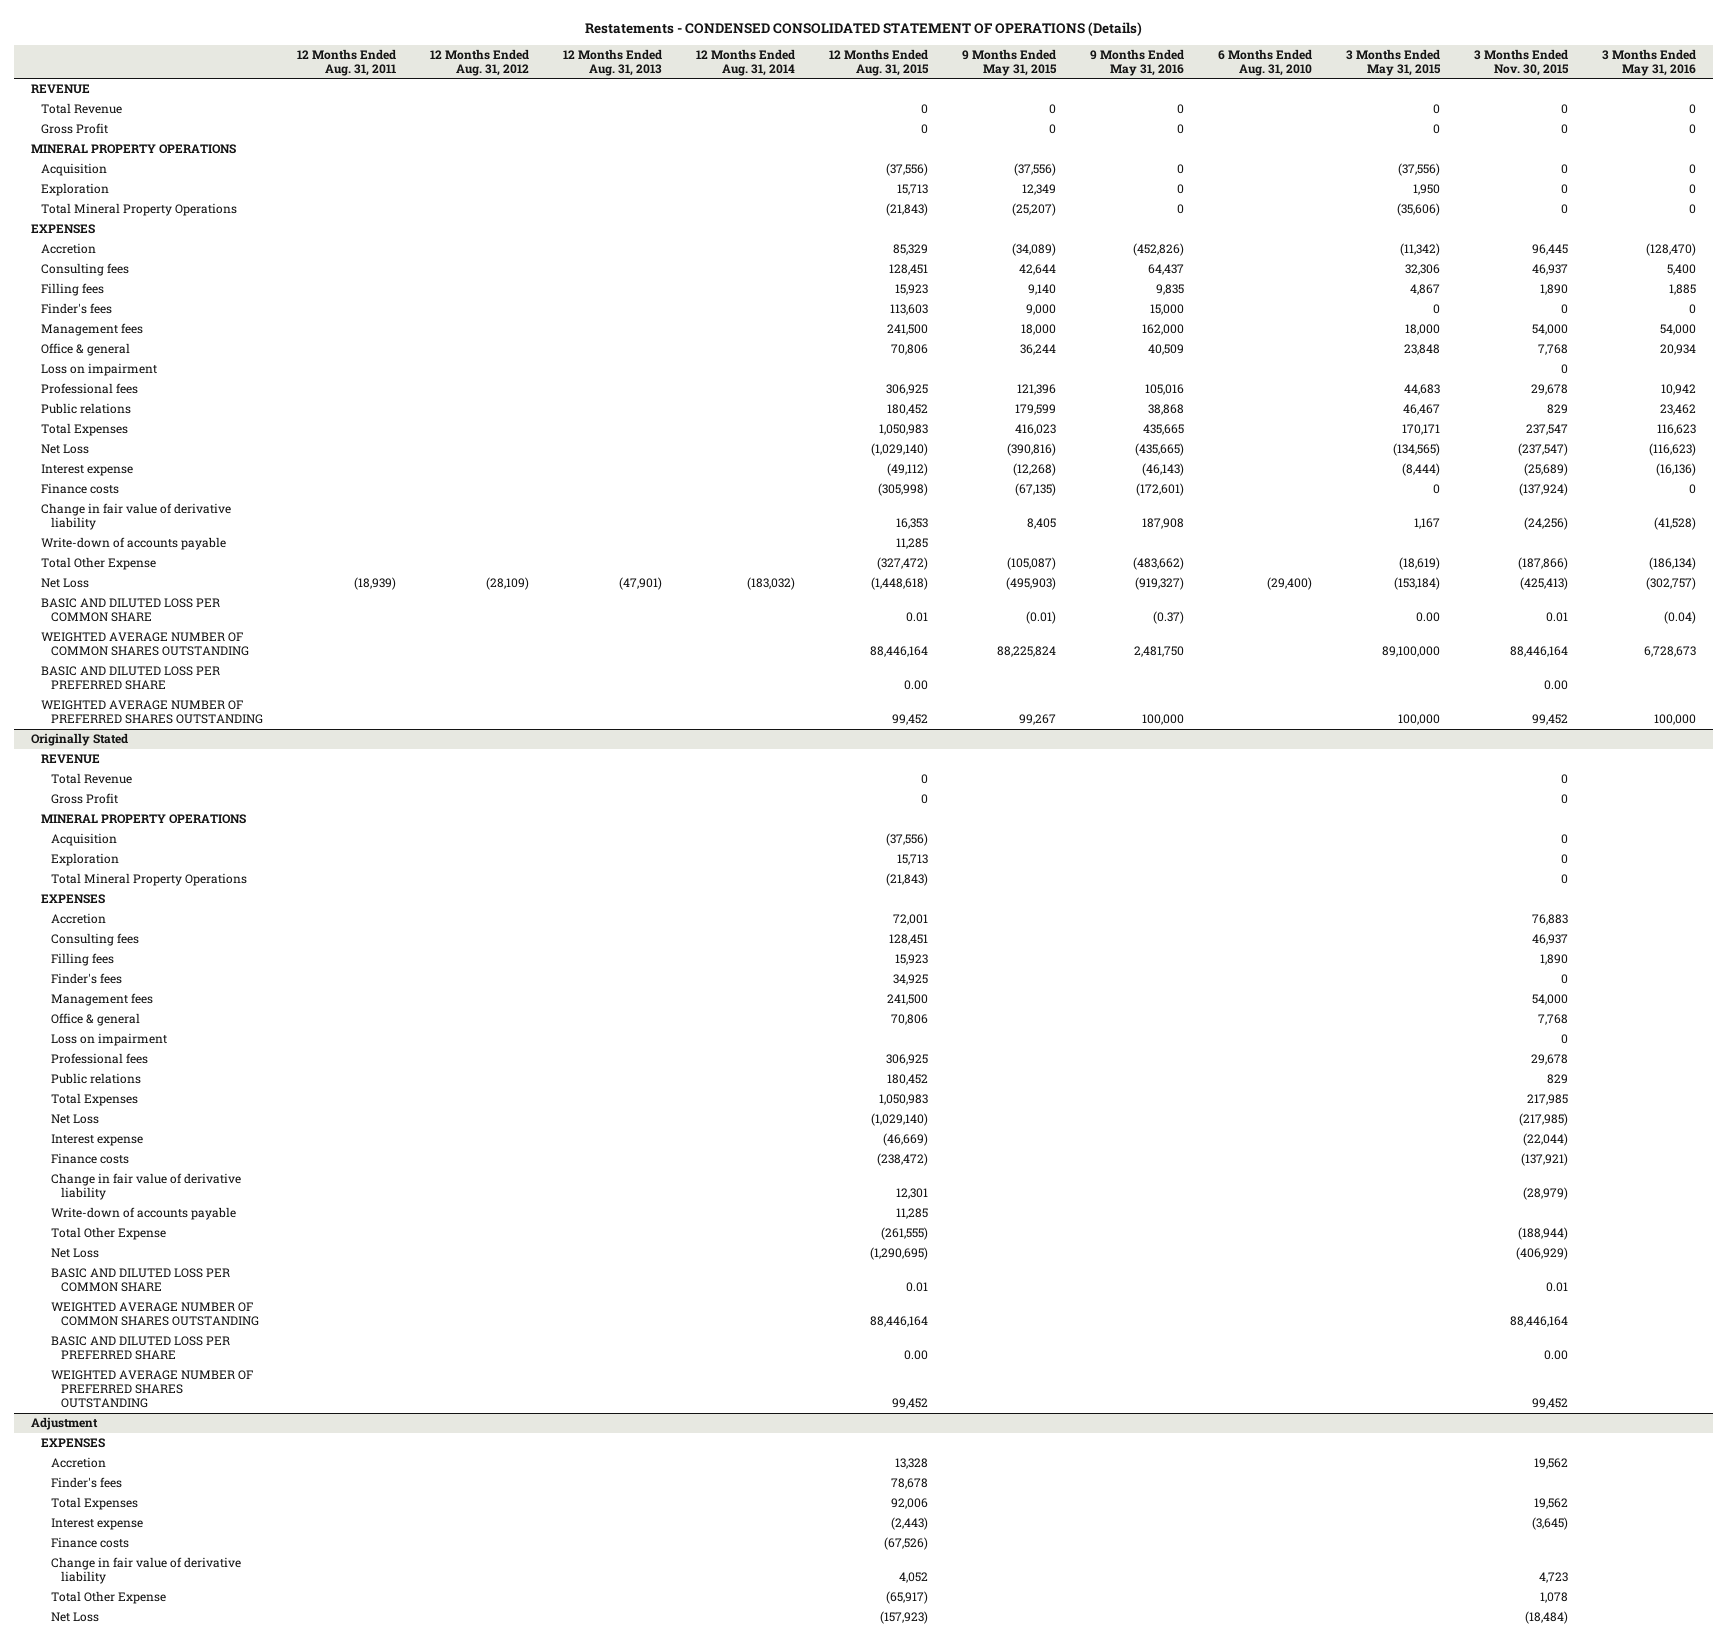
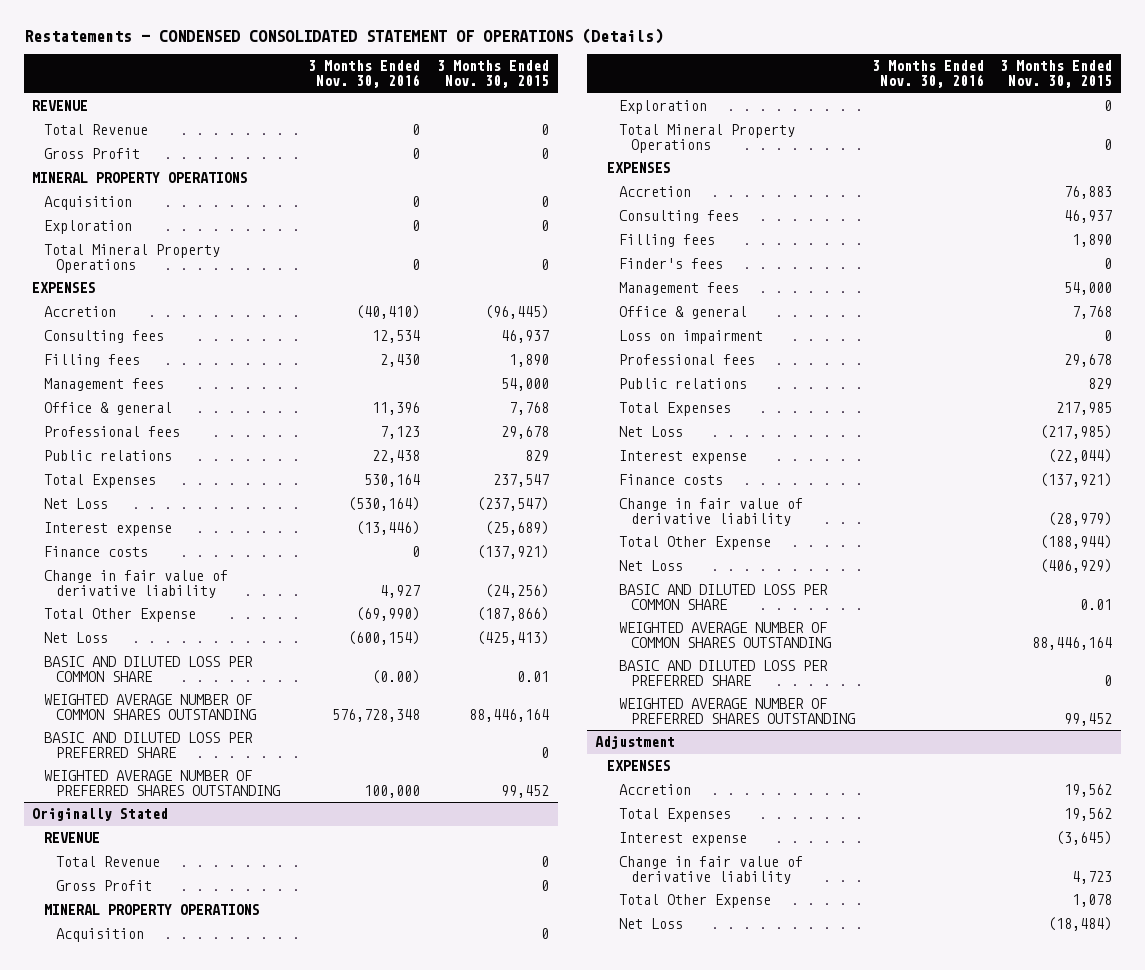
- | 12 Months Ended Aug. 31, 2011 | 12 Months Ended Aug. 31, 2012 | 12 Months Ended Aug. 31, 2013 | 12 Months Ended Aug. 31, 2014 | 12 Months Ended Aug. 31, 2015 | 9 Months Ended May 31, 2015 | 9 Months Ended May 31, 2016 | 6 Months Ended Aug. 31, 2010 | 3 Months Ended May 31, 2015 | 3 Months Ended Nov. 30, 2015 | 3 Months Ended May 31, 2016
+ | 3 Months Ended Nov. 30, 2016 | 3 Months Ended Nov. 30, 2015
- Accretion | | | | | 85,329 | (34,089) | (452,826) | | (11,342) | 96,445 | (128,470)
+ Accretion | (40,410) | (96,445)
- Finder's fees | | | | | 113,603 | 9,000 | 15,000 | | 0 | 0 | 0
- Loss on impairment | | | | | | | | | | 0 |
- Finance costs | | | | | (305,998) | (67,135) | (172,601) | | 0 | (137,924) | 0
+ Finance costs | 0 | (137,921)
- Write-down of accounts payable | | | | | 11,285 | | | | | |
- BASIC AND DILUTED LOSS PER PREFERRED SHARE | | | | | 0.00 | | | | | 0.00 |
+ BASIC AND DILUTED LOSS PER PREFERRED SHARE | | 0
@ Originally Stated
- Write-down of accounts payable | | | | | 11,285 | | | | | |
- BASIC AND DILUTED LOSS PER PREFERRED SHARE | | | | | 0.00 | | | | | 0.00 |
+ BASIC AND DILUTED LOSS PER PREFERRED SHARE | | 0
@ Adjustment
- Finder's fees | | | | | 78,678 | | | | | |
- Finance costs | | | | | (67,526) | | | | | |

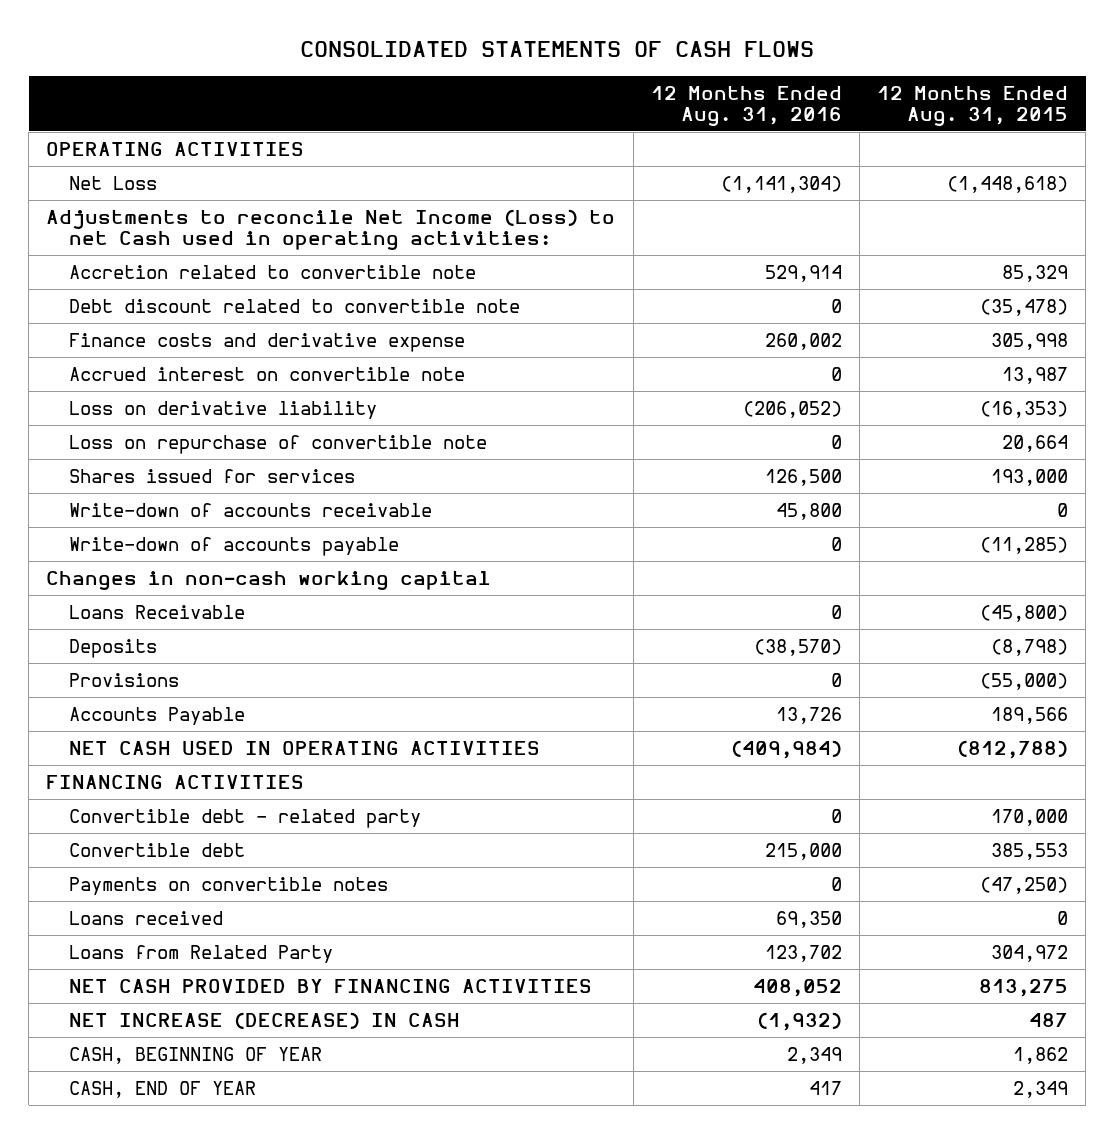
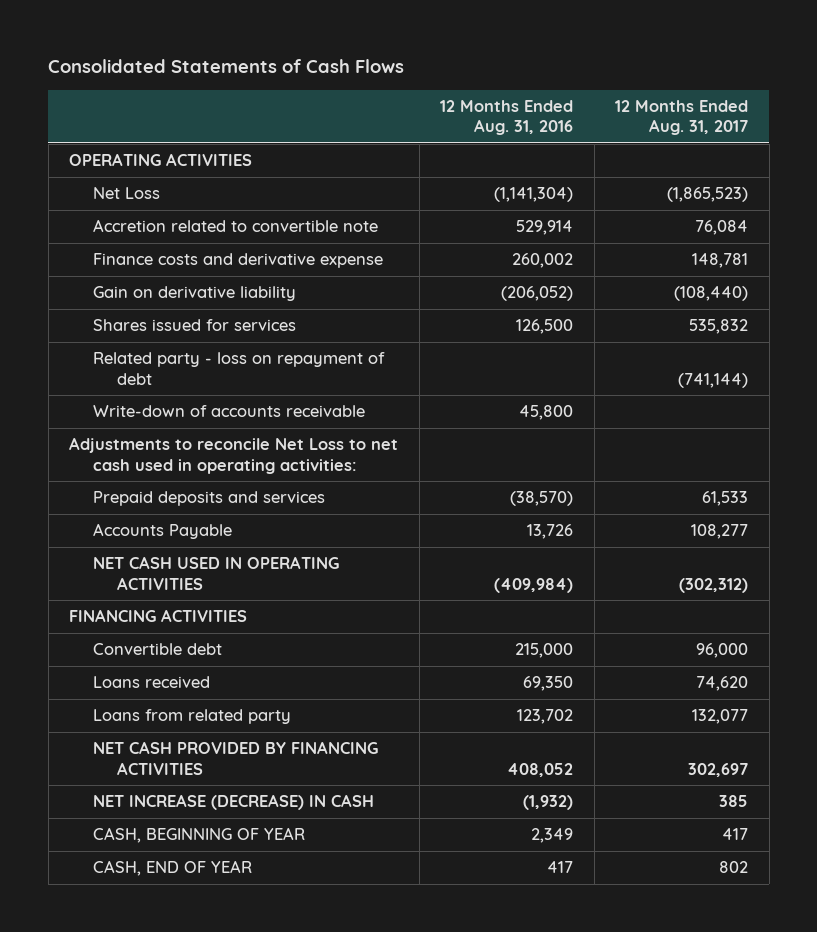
- CONSOLIDATED STATEMENTS OF CASH FLOWS
+ Consolidated Statements of Cash Flows
- | 12 Months Ended Aug. 31, 2016 | 12 Months Ended Aug. 31, 2015
+ | 12 Months Ended Aug. 31, 2016 | 12 Months Ended Aug. 31, 2017
- Adjustments to reconcile Net Income (Loss) to net Cash used in operating activities:
- Debt discount related to convertible note | 0 | (35,478)
- Accrued interest on convertible note | 0 | 13,987
- Loss on derivative liability | (206,052) | (16,353)
- Loss on repurchase of convertible note | 0 | 20,664
+ Gain on derivative liability | (206,052) | (108,440)
+ Related party - loss on repayment of debt | | (741,144)
- Write-down of accounts payable | 0 | (11,285)
- Changes in non-cash working capital
- Loans Receivable | 0 | (45,800)
- Deposits | (38,570) | (8,798)
- Provisions | 0 | (55,000)
+ Adjustments to reconcile Net Loss to net cash used in operating activities:
+ Prepaid deposits and services | (38,570) | 61,533
- Convertible debt - related party | 0 | 170,000
- Payments on convertible notes | 0 | (47,250)
- Loans from Related Party | 123,702 | 304,972
+ Loans from related party | 123,702 | 132,077

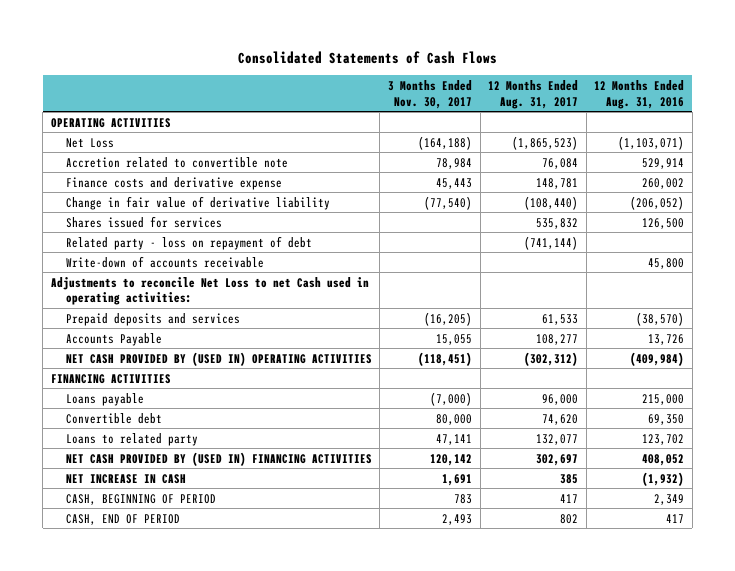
- | 12 Months Ended Aug. 31, 2016 | 12 Months Ended Aug. 31, 2017
+ | 3 Months Ended Nov. 30, 2017 | 12 Months Ended Aug. 31, 2017 | 12 Months Ended Aug. 31, 2016
- Net Loss | (1,141,304) | (1,865,523)
+ Net Loss | (164,188) | (1,865,523) | (1,103,071)
- Gain on derivative liability | (206,052) | (108,440)
+ Change in fair value of derivative liability | (77,540) | (108,440) | (206,052)
- Adjustments to reconcile Net Loss to net cash used in operating activities:
+ Adjustments to reconcile Net Loss to net Cash used in operating activities:
- NET CASH USED IN OPERATING ACTIVITIES | (409,984) | (302,312)
+ NET CASH PROVIDED BY (USED IN) OPERATING ACTIVITIES | (118,451) | (302,312) | (409,984)
- Convertible debt | 215,000 | 96,000
- Loans received | 69,350 | 74,620
- Loans from related party | 123,702 | 132,077
- NET CASH PROVIDED BY FINANCING ACTIVITIES | 408,052 | 302,697
- NET INCREASE (DECREASE) IN CASH | (1,932) | 385
- CASH, BEGINNING OF YEAR | 2,349 | 417
- CASH, END OF YEAR | 417 | 802
+ Loans payable | (7,000) | 96,000 | 215,000
+ Convertible debt | 80,000 | 74,620 | 69,350
+ Loans to related party | 47,141 | 132,077 | 123,702
+ NET CASH PROVIDED BY (USED IN) FINANCING ACTIVITIES | 120,142 | 302,697 | 408,052
+ NET INCREASE IN CASH | 1,691 | 385 | (1,932)
+ CASH, BEGINNING OF PERIOD | 783 | 417 | 2,349
+ CASH, END OF PERIOD | 2,493 | 802 | 417

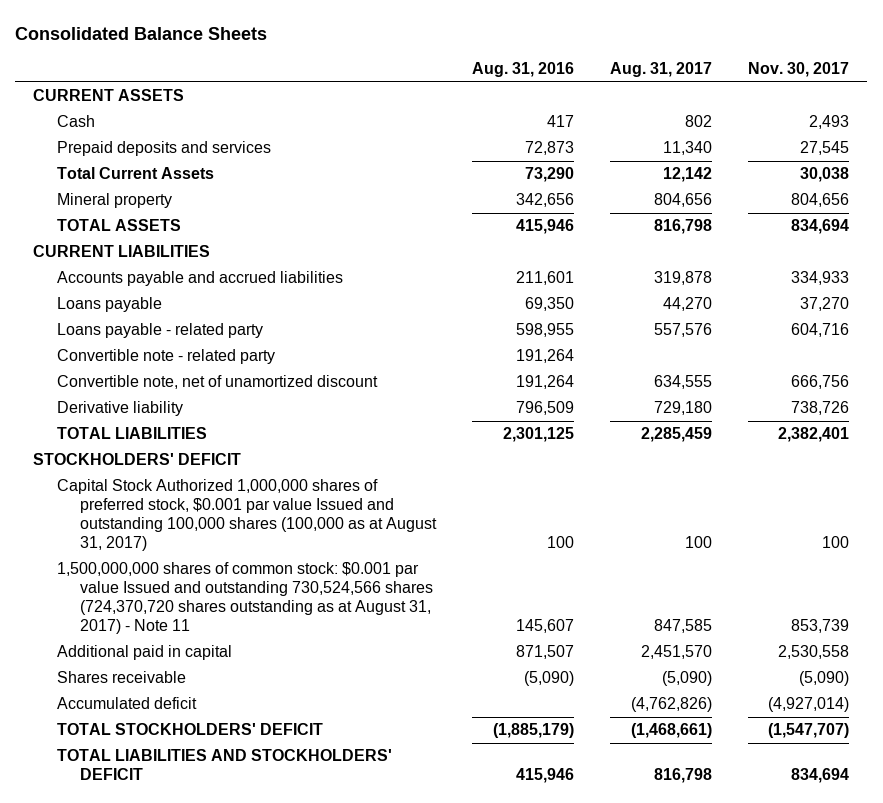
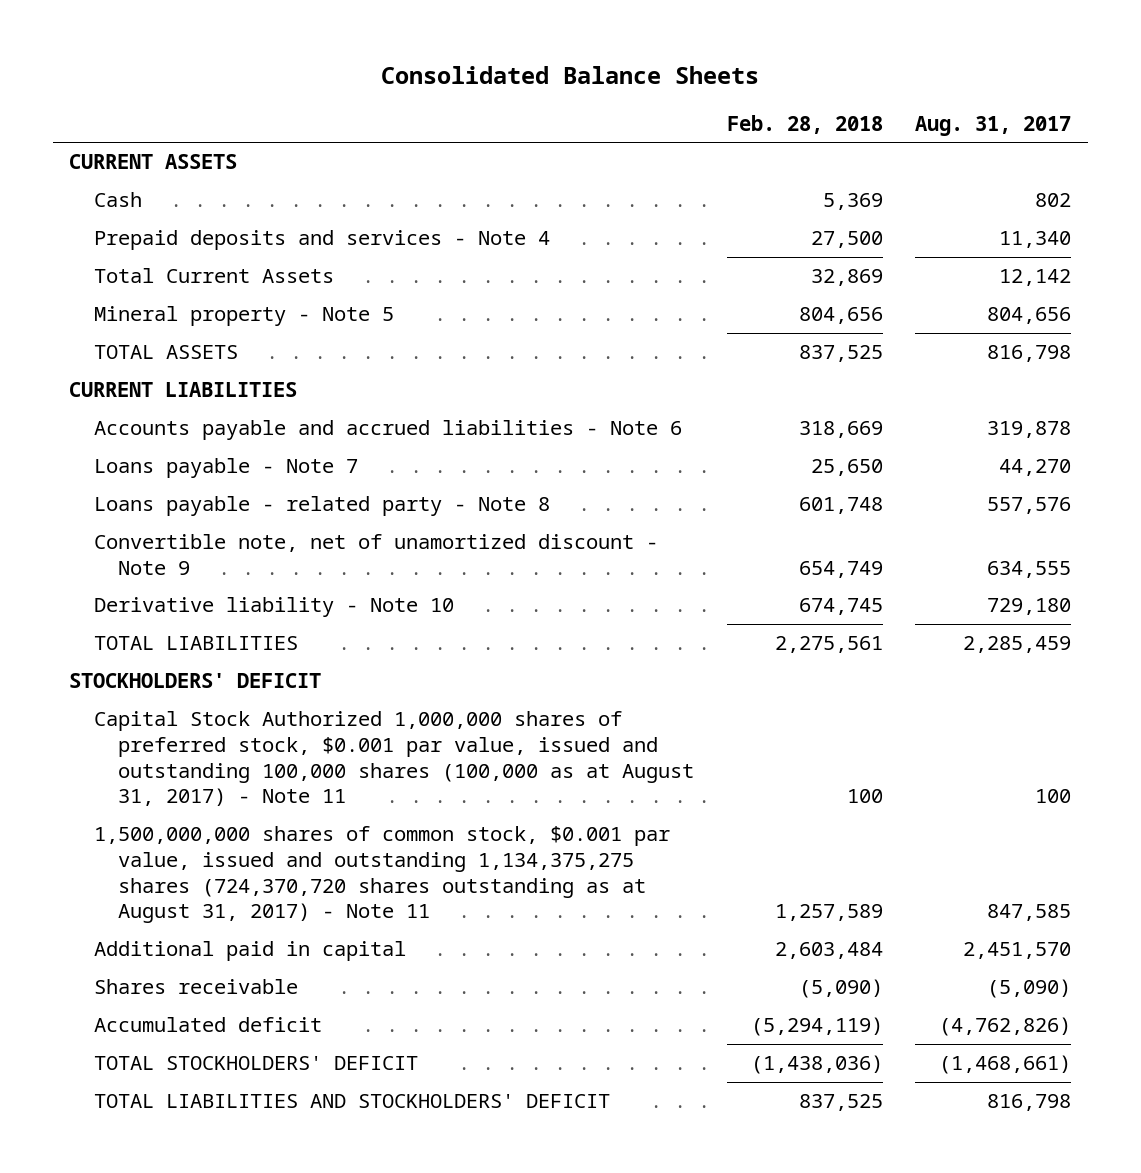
- | Aug. 31, 2016 | Aug. 31, 2017 | Nov. 30, 2017
+ | Feb. 28, 2018 | Aug. 31, 2017
- Prepaid deposits and services | 72,873 | 11,340 | 27,545
+ Prepaid deposits and services - Note 4 | 27,500 | 11,340
- Mineral property | 342,656 | 804,656 | 804,656
+ Mineral property - Note 5 | 804,656 | 804,656
- Accounts payable and accrued liabilities | 211,601 | 319,878 | 334,933
- Loans payable | 69,350 | 44,270 | 37,270
- Loans payable - related party | 598,955 | 557,576 | 604,716
- Convertible note - related party | 191,264 | |
- Convertible note, net of unamortized discount | 191,264 | 634,555 | 666,756
- Derivative liability | 796,509 | 729,180 | 738,726
+ Accounts payable and accrued liabilities - Note 6 | 318,669 | 319,878
+ Loans payable - Note 7 | 25,650 | 44,270
+ Loans payable - related party - Note 8 | 601,748 | 557,576
+ Convertible note, net of unamortized discount - Note 9 | 654,749 | 634,555
+ Derivative liability - Note 10 | 674,745 | 729,180
- Capital Stock Authorized 1,000,000 shares of preferred stock, $0.001 par value Issued and outstanding 100,000 shares (100,000 as at August 31, 2017) | 100 | 100 | 100
- 1,500,000,000 shares of common stock: $0.001 par value Issued and outstanding 730,524,566 shares (724,370,720 shares outstanding as at August 31, 2017) - Note 11 | 145,607 | 847,585 | 853,739
+ Capital Stock Authorized 1,000,000 shares of preferred stock, $0.001 par value, issued and outstanding 100,000 shares (100,000 as at August 31, 2017) - Note 11 | 100 | 100
+ 1,500,000,000 shares of common stock, $0.001 par value, issued and outstanding 1,134,375,275 shares (724,370,720 shares outstanding as at August 31, 2017) - Note 11 | 1,257,589 | 847,585

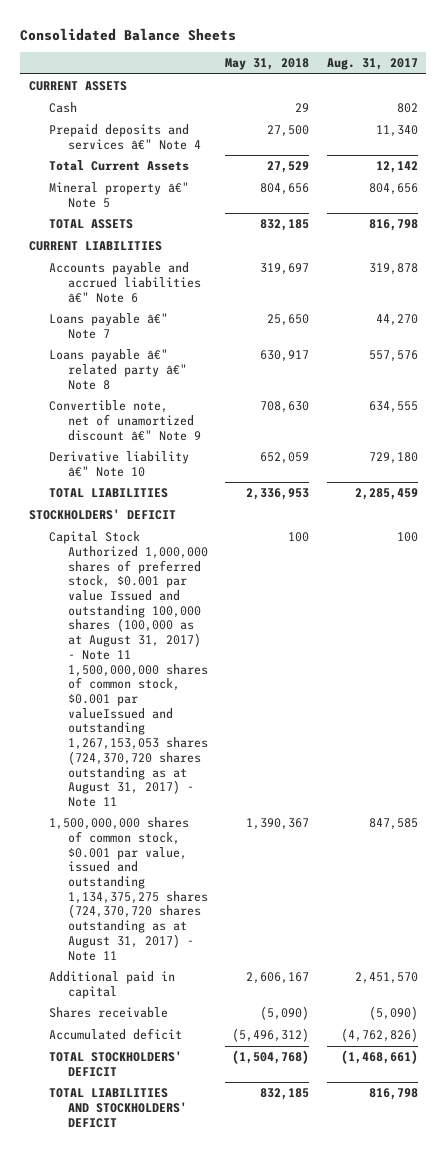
- | Feb. 28, 2018 | Aug. 31, 2017
+ | May 31, 2018 | Aug. 31, 2017
- Prepaid deposits and services - Note 4 | 27,500 | 11,340
+ Prepaid deposits and services â€" Note 4 | 27,500 | 11,340
- Mineral property - Note 5 | 804,656 | 804,656
+ Mineral property â€" Note 5 | 804,656 | 804,656
- Accounts payable and accrued liabilities - Note 6 | 318,669 | 319,878
- Loans payable - Note 7 | 25,650 | 44,270
- Loans payable - related party - Note 8 | 601,748 | 557,576
- Convertible note, net of unamortized discount - Note 9 | 654,749 | 634,555
- Derivative liability - Note 10 | 674,745 | 729,180
+ Accounts payable and accrued liabilities â€" Note 6 | 319,697 | 319,878
+ Loans payable â€" Note 7 | 25,650 | 44,270
+ Loans payable â€" related party â€" Note 8 | 630,917 | 557,576
+ Convertible note, net of unamortized discount â€" Note 9 | 708,630 | 634,555
+ Derivative liability â€" Note 10 | 652,059 | 729,180
- Capital Stock Authorized 1,000,000 shares of preferred stock, $0.001 par value, issued and outstanding 100,000 shares (100,000 as at August 31, 2017) - Note 11 | 100 | 100
+ Capital Stock Authorized 1,000,000 shares of preferred stock, $0.001 par value Issued and outstanding 100,000 shares (100,000 as at August 31, 2017) - Note 11 1,500,000,000 shares of common stock, $0.001 par valueIssued and outstanding 1,267,153,053 shares (724,370,720 shares outstanding as at August 31, 2017) - Note 11 | 100 | 100

